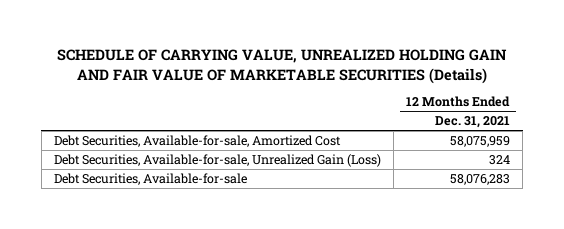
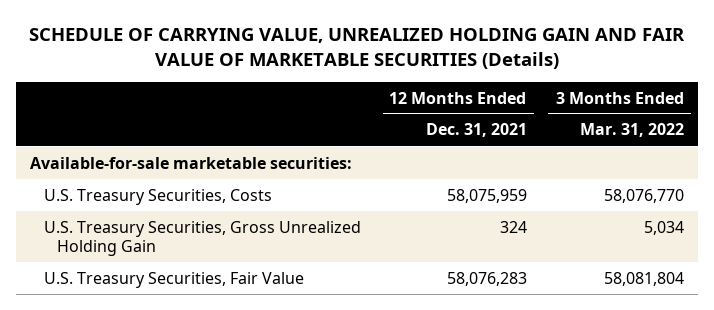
- | 12 Months Ended Dec. 31, 2021
+ | 12 Months Ended Dec. 31, 2021 | 3 Months Ended Mar. 31, 2022
- Debt Securities, Available-for-sale, Amortized Cost | 58,075,959
- Debt Securities, Available-for-sale, Unrealized Gain (Loss) | 324
- Debt Securities, Available-for-sale | 58,076,283
+ Available-for-sale marketable securities:
+ U.S. Treasury Securities, Costs | 58,075,959 | 58,076,770
+ U.S. Treasury Securities, Gross Unrealized Holding Gain | 324 | 5,034
+ U.S. Treasury Securities, Fair Value | 58,076,283 | 58,081,804

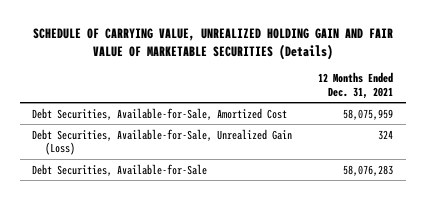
- | 12 Months Ended Dec. 31, 2021 | 3 Months Ended Mar. 31, 2022
+ | 12 Months Ended Dec. 31, 2021
- Available-for-sale marketable securities:
- U.S. Treasury Securities, Costs | 58,075,959 | 58,076,770
- U.S. Treasury Securities, Gross Unrealized Holding Gain | 324 | 5,034
- U.S. Treasury Securities, Fair Value | 58,076,283 | 58,081,804
+ Debt Securities, Available-for-Sale, Amortized Cost | 58,075,959
+ Debt Securities, Available-for-Sale, Unrealized Gain (Loss) | 324
+ Debt Securities, Available-for-Sale | 58,076,283

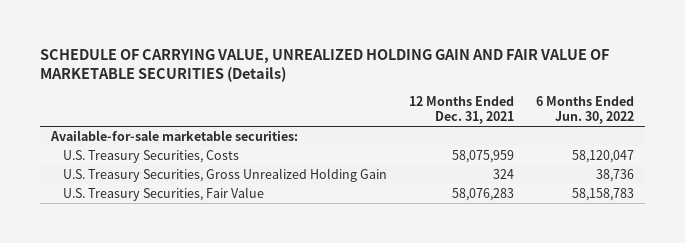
- | 12 Months Ended Dec. 31, 2021
+ | 12 Months Ended Dec. 31, 2021 | 6 Months Ended Jun. 30, 2022
- Debt Securities, Available-for-Sale, Amortized Cost | 58,075,959
- Debt Securities, Available-for-Sale, Unrealized Gain (Loss) | 324
- Debt Securities, Available-for-Sale | 58,076,283
+ Available-for-sale marketable securities:
+ U.S. Treasury Securities, Costs | 58,075,959 | 58,120,047
+ U.S. Treasury Securities, Gross Unrealized Holding Gain | 324 | 38,736
+ U.S. Treasury Securities, Fair Value | 58,076,283 | 58,158,783

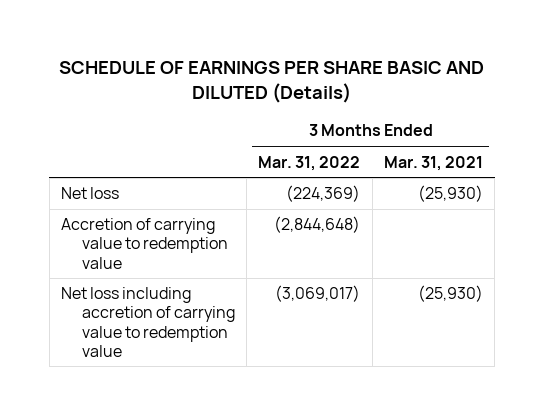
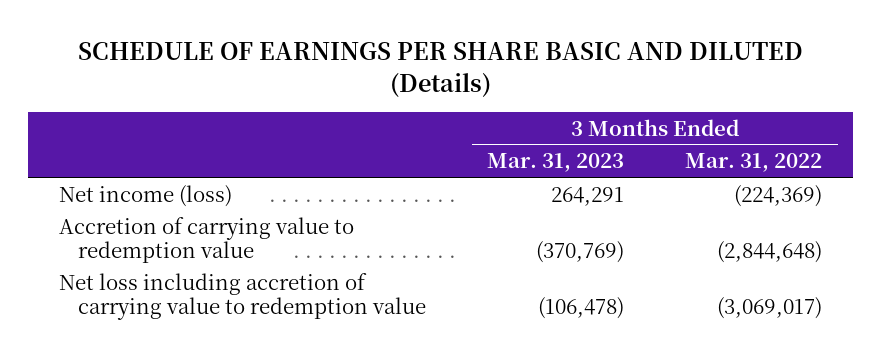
- | 3 Months Ended Mar. 31, 2022 | 3 Months Ended Mar. 31, 2021
+ | 3 Months Ended Mar. 31, 2023 | 3 Months Ended Mar. 31, 2022
- Net loss | (224,369) | (25,930)
+ Net income (loss) | 264,291 | (224,369)

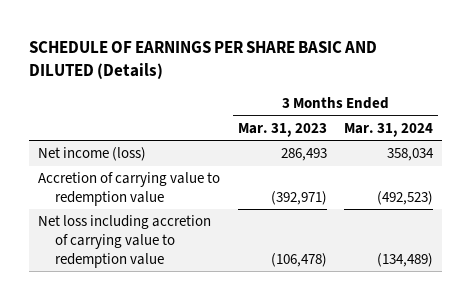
- | 3 Months Ended Mar. 31, 2023 | 3 Months Ended Mar. 31, 2022
+ | 3 Months Ended Mar. 31, 2023 | 3 Months Ended Mar. 31, 2024
- Net income (loss) | 264,291 | (224,369)
- Accretion of carrying value to redemption value | (370,769) | (2,844,648)
+ Net income (loss) | 286,493 | 358,034
+ Accretion of carrying value to redemption value | (392,971) | (492,523)

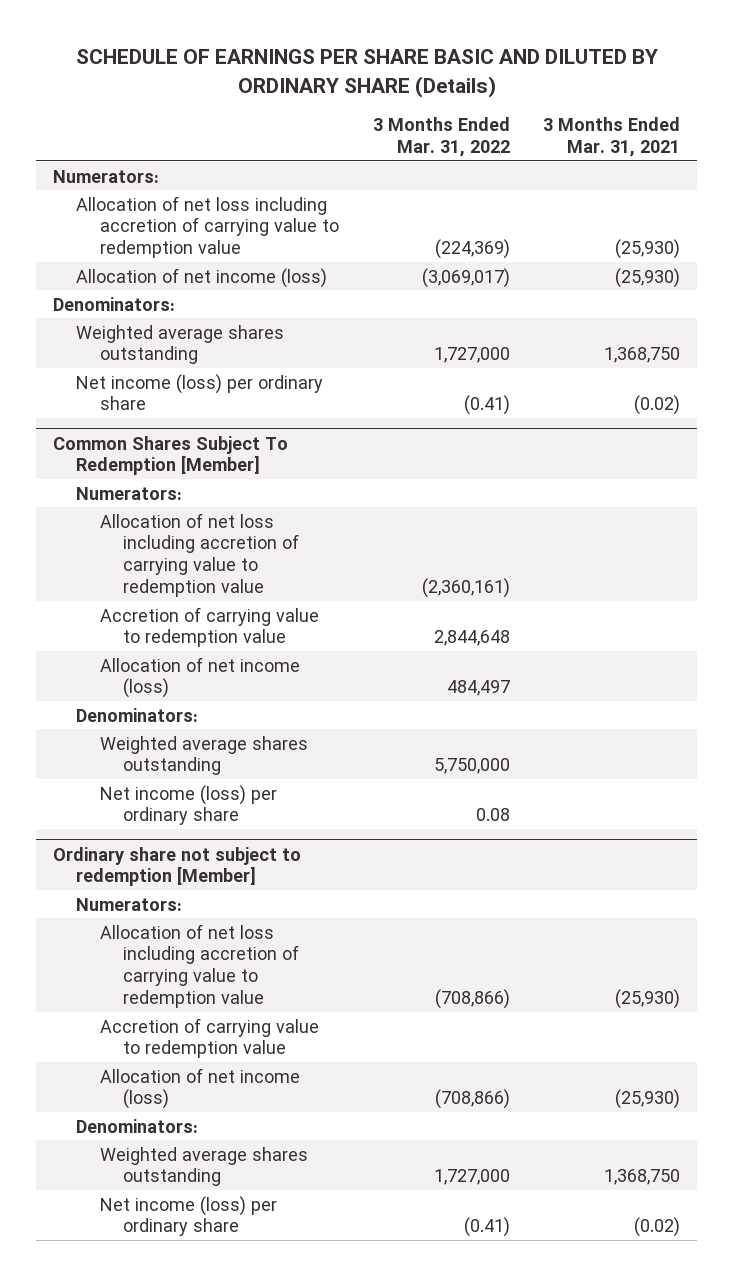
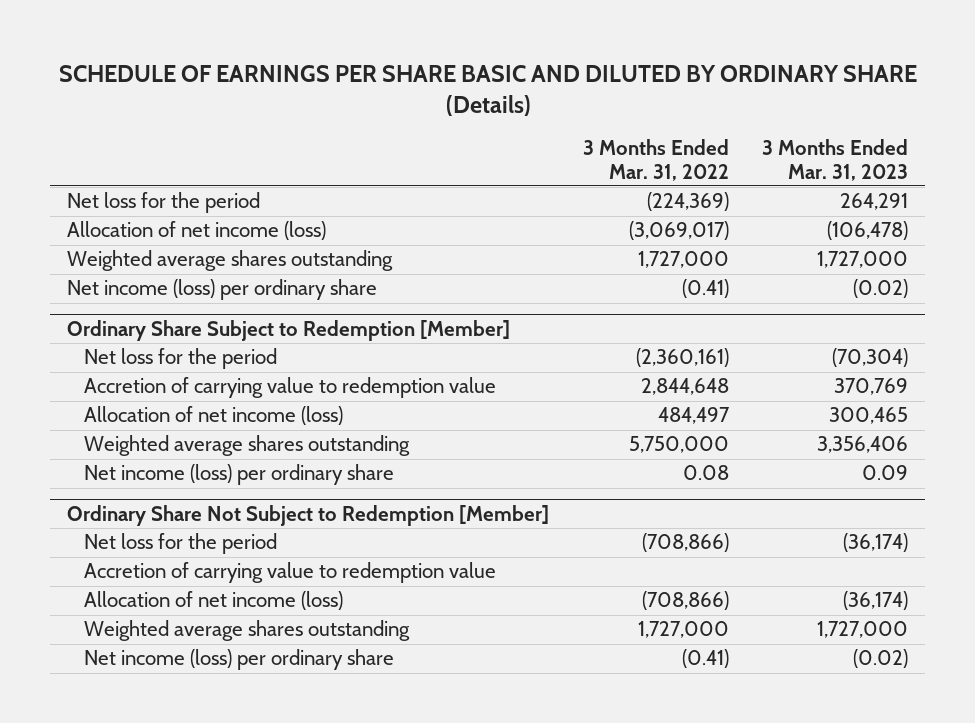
- | 3 Months Ended Mar. 31, 2022 | 3 Months Ended Mar. 31, 2021
+ | 3 Months Ended Mar. 31, 2022 | 3 Months Ended Mar. 31, 2023
- Numerators:
- Allocation of net loss including accretion of carrying value to redemption value | (224,369) | (25,930)
+ Net loss for the period | (224,369) | 264,291
- Denominators:
- Common Shares Subject To Redemption [Member]
- Numerators:
- Allocation of net loss including accretion of carrying value to redemption value | (2,360,161) |
+ Ordinary Share Subject to Redemption [Member]
+ Net loss for the period | (2,360,161) | (70,304)
- Denominators:
- Ordinary share not subject to redemption [Member]
- Numerators:
- Allocation of net loss including accretion of carrying value to redemption value | (708,866) | (25,930)
+ Ordinary Share Not Subject to Redemption [Member]
+ Net loss for the period | (708,866) | (36,174)
- Denominators:

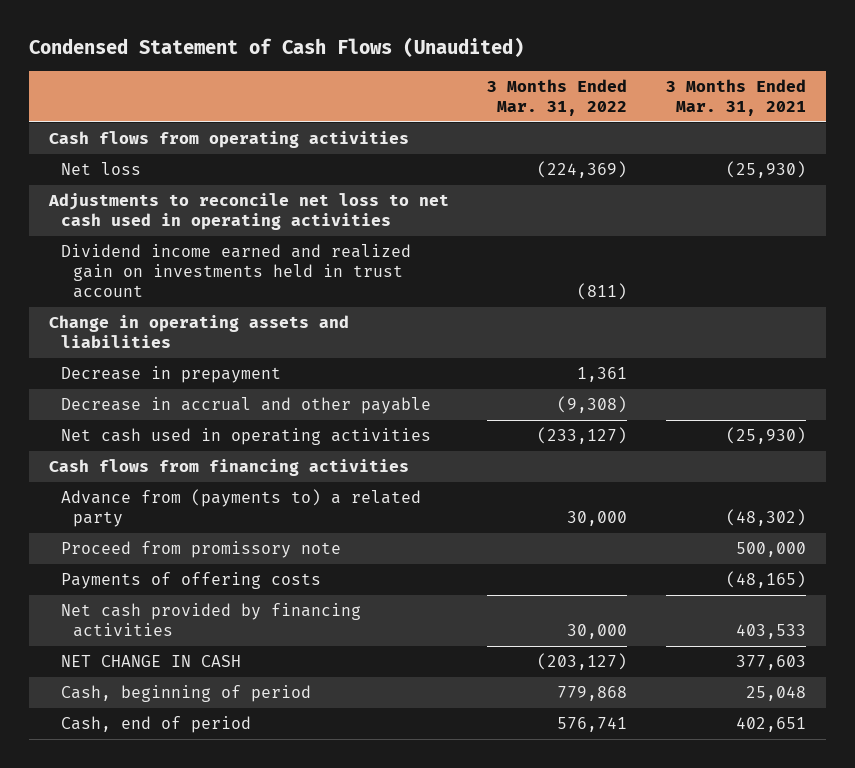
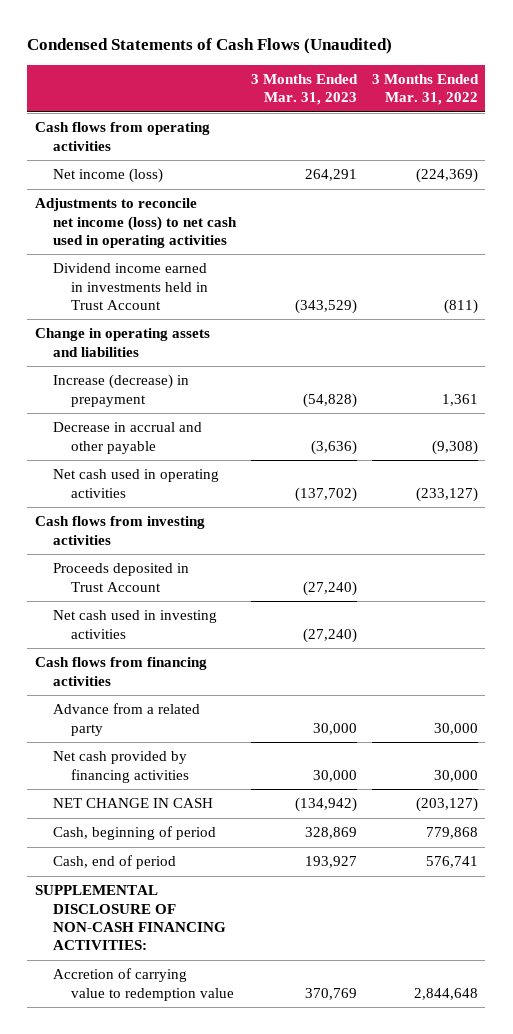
- Condensed Statement of Cash Flows (Unaudited)
+ Condensed Statements of Cash Flows (Unaudited)
- | 3 Months Ended Mar. 31, 2022 | 3 Months Ended Mar. 31, 2021
+ | 3 Months Ended Mar. 31, 2023 | 3 Months Ended Mar. 31, 2022
- Net loss | (224,369) | (25,930)
- Adjustments to reconcile net loss to net cash used in operating activities
- Dividend income earned and realized gain on investments held in trust account | (811) |
+ Net income (loss) | 264,291 | (224,369)
+ Adjustments to reconcile net income (loss) to net cash used in operating activities
+ Dividend income earned in investments held in Trust Account | (343,529) | (811)
- Decrease in prepayment | 1,361 |
+ Increase (decrease) in prepayment | (54,828) | 1,361
+ Cash flows from investing activities
+ Proceeds deposited in Trust Account | (27,240) |
+ Net cash used in investing activities | (27,240) |
- Advance from (payments to) a related party | 30,000 | (48,302)
- Proceed from promissory note | | 500,000
- Payments of offering costs | | (48,165)
+ Advance from a related party | 30,000 | 30,000
+ SUPPLEMENTAL DISCLOSURE OF NON-CASH FINANCING ACTIVITIES:
+ Accretion of carrying value to redemption value | 370,769 | 2,844,648

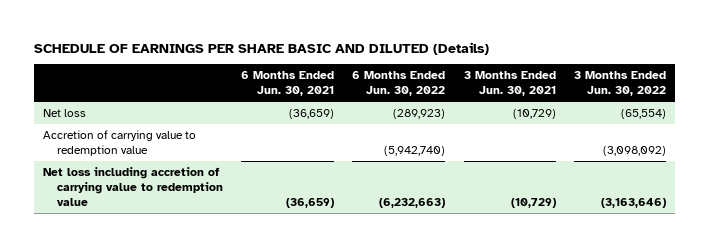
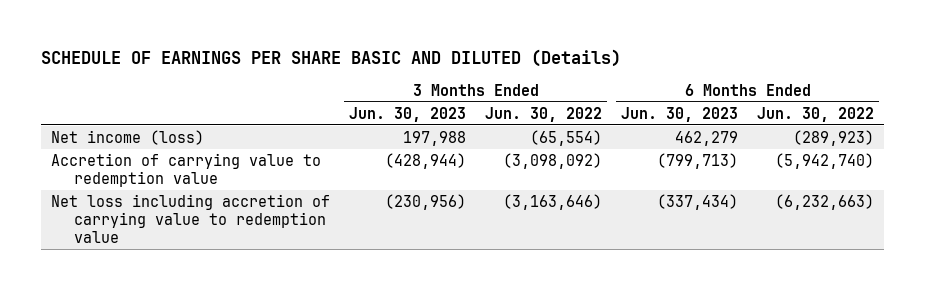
- | 6 Months Ended Jun. 30, 2021 | 6 Months Ended Jun. 30, 2022 | 3 Months Ended Jun. 30, 2021 | 3 Months Ended Jun. 30, 2022
+ | 3 Months Ended Jun. 30, 2023 | 3 Months Ended Jun. 30, 2022 | 6 Months Ended Jun. 30, 2023 | 6 Months Ended Jun. 30, 2022
- Net loss | (36,659) | (289,923) | (10,729) | (65,554)
+ Net income (loss) | 197,988 | (65,554) | 462,279 | (289,923)

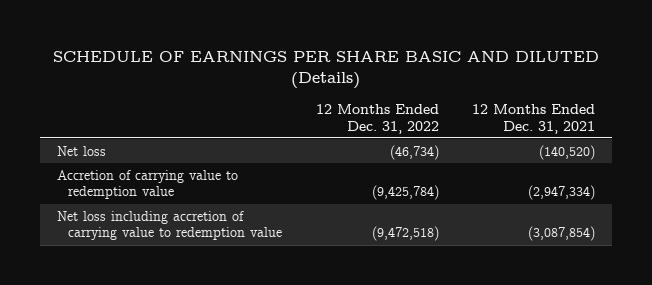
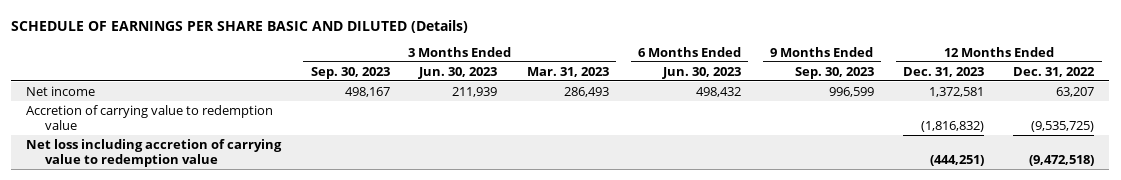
- | 12 Months Ended Dec. 31, 2022 | 12 Months Ended Dec. 31, 2021
+ | 3 Months Ended Sep. 30, 2023 | 3 Months Ended Jun. 30, 2023 | 3 Months Ended Mar. 31, 2023 | 6 Months Ended Jun. 30, 2023 | 9 Months Ended Sep. 30, 2023 | 12 Months Ended Dec. 31, 2023 | 12 Months Ended Dec. 31, 2022
- Net loss | (46,734) | (140,520)
- Accretion of carrying value to redemption value | (9,425,784) | (2,947,334)
+ Net income | 498,167 | 211,939 | 286,493 | 498,432 | 996,599 | 1,372,581 | 63,207
+ Accretion of carrying value to redemption value | | | | | | (1,816,832) | (9,535,725)

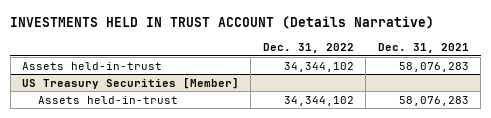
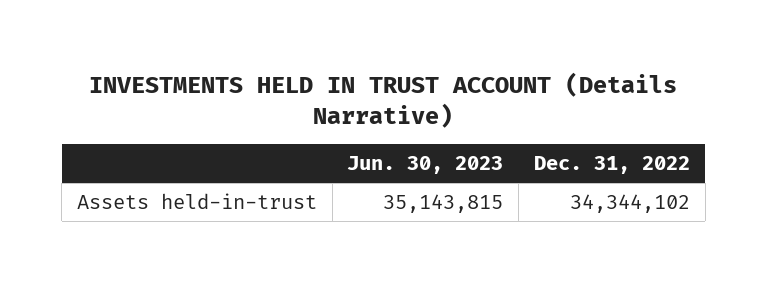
- | Dec. 31, 2022 | Dec. 31, 2021
+ | Jun. 30, 2023 | Dec. 31, 2022
- US Treasury Securities [Member]
- Assets held-in-trust | 34,344,102 | 58,076,283

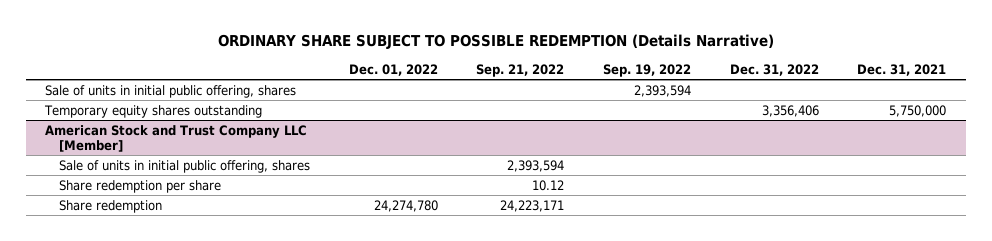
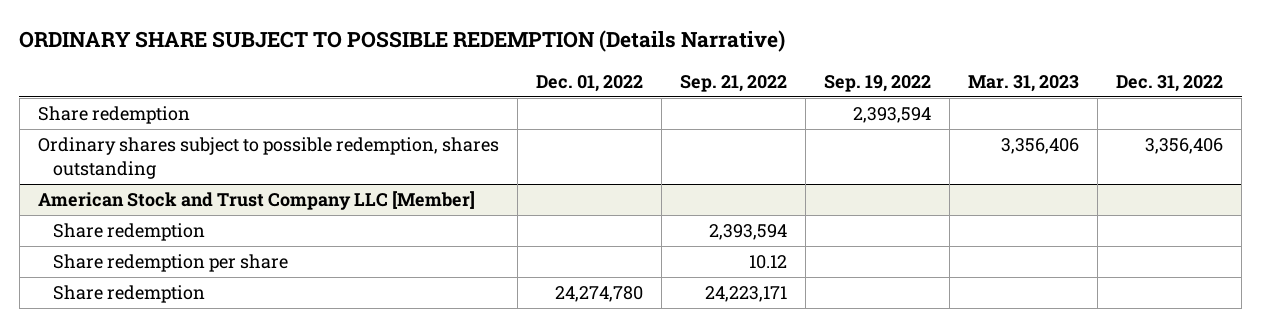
- | Dec. 01, 2022 | Sep. 21, 2022 | Sep. 19, 2022 | Dec. 31, 2022 | Dec. 31, 2021
+ | Dec. 01, 2022 | Sep. 21, 2022 | Sep. 19, 2022 | Mar. 31, 2023 | Dec. 31, 2022
- Sale of units in initial public offering, shares | | | 2,393,594 | |
- Temporary equity shares outstanding | | | | 3,356,406 | 5,750,000
+ Share redemption | | | 2,393,594 | |
+ Ordinary shares subject to possible redemption, shares outstanding | | | | 3,356,406 | 3,356,406
@ American Stock and Trust Company LLC [Member]
- Sale of units in initial public offering, shares | | 2,393,594 | | |
+ Share redemption | | 2,393,594 | | |

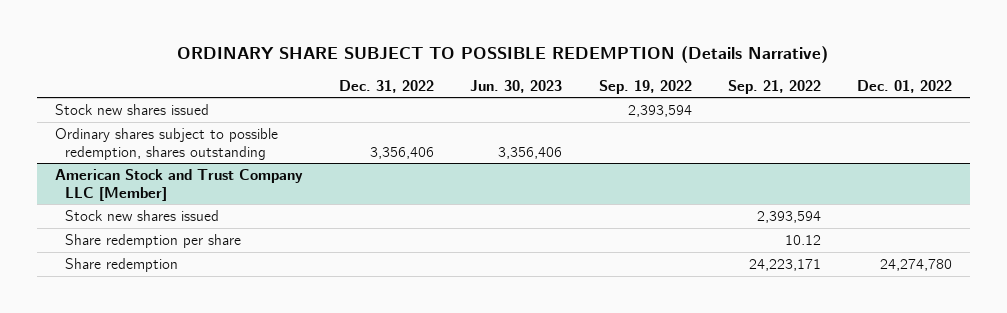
- | Dec. 01, 2022 | Sep. 21, 2022 | Sep. 19, 2022 | Mar. 31, 2023 | Dec. 31, 2022
+ | Dec. 31, 2022 | Jun. 30, 2023 | Sep. 19, 2022 | Sep. 21, 2022 | Dec. 01, 2022
- Share redemption | | | 2,393,594 | |
+ Stock new shares issued | | | 2,393,594 | |
@ American Stock and Trust Company LLC [Member]
- Share redemption | | 2,393,594 | | |
+ Stock new shares issued | | | | 2,393,594 |

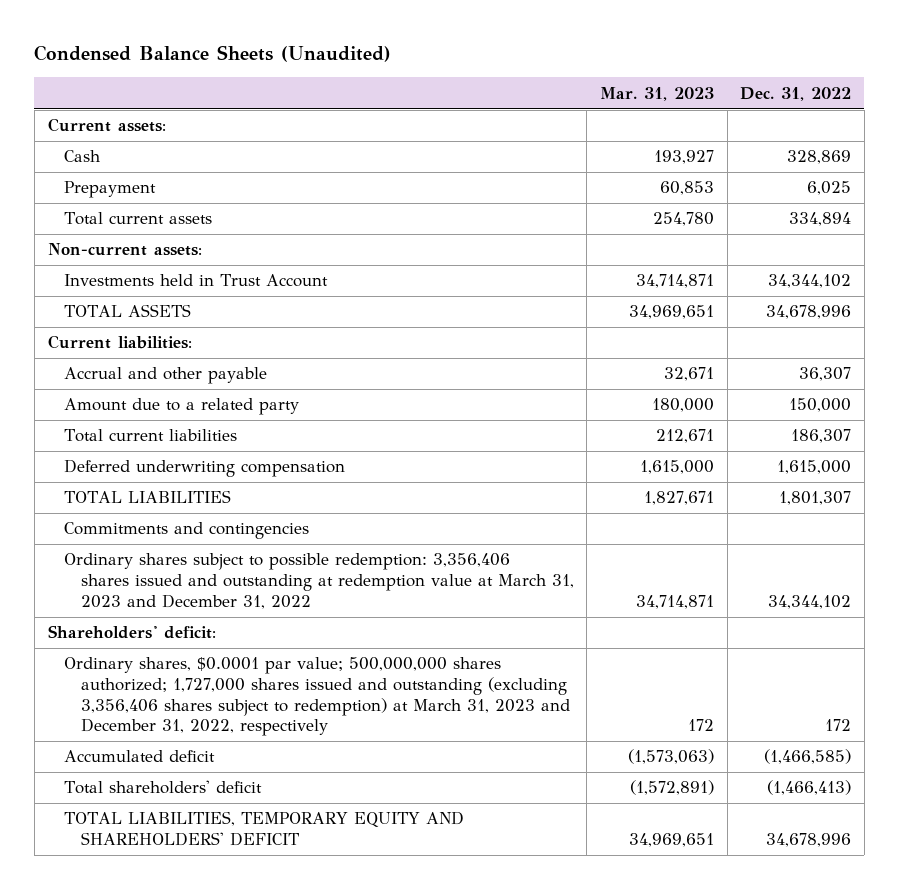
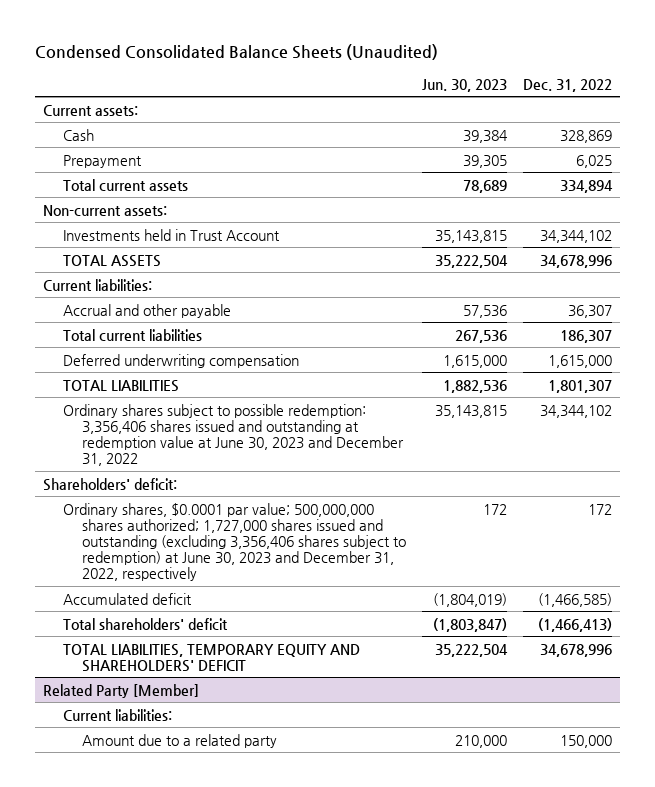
- Condensed Balance Sheets (Unaudited)
+ Condensed Consolidated Balance Sheets (Unaudited)
- | Mar. 31, 2023 | Dec. 31, 2022
+ | Jun. 30, 2023 | Dec. 31, 2022
- Amount due to a related party | 180,000 | 150,000
- Commitments and contingencies
- Ordinary shares subject to possible redemption: 3,356,406 shares issued and outstanding at redemption value at March 31, 2023 and December 31, 2022 | 34,714,871 | 34,344,102
+ Ordinary shares subject to possible redemption: 3,356,406 shares issued and outstanding at redemption value at June 30, 2023 and December 31, 2022 | 35,143,815 | 34,344,102
- Ordinary shares, $0.0001 par value; 500,000,000 shares authorized; 1,727,000 shares issued and outstanding (excluding 3,356,406 shares subject to redemption) at March 31, 2023 and December 31, 2022, respectively | 172 | 172
+ Ordinary shares, $0.0001 par value; 500,000,000 shares authorized; 1,727,000 shares issued and outstanding (excluding 3,356,406 shares subject to redemption) at June 30, 2023 and December 31, 2022, respectively | 172 | 172
+ Related Party [Member]
+ Current liabilities:
+ Amount due to a related party | 210,000 | 150,000

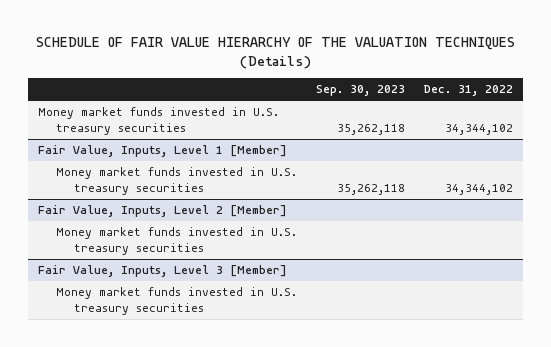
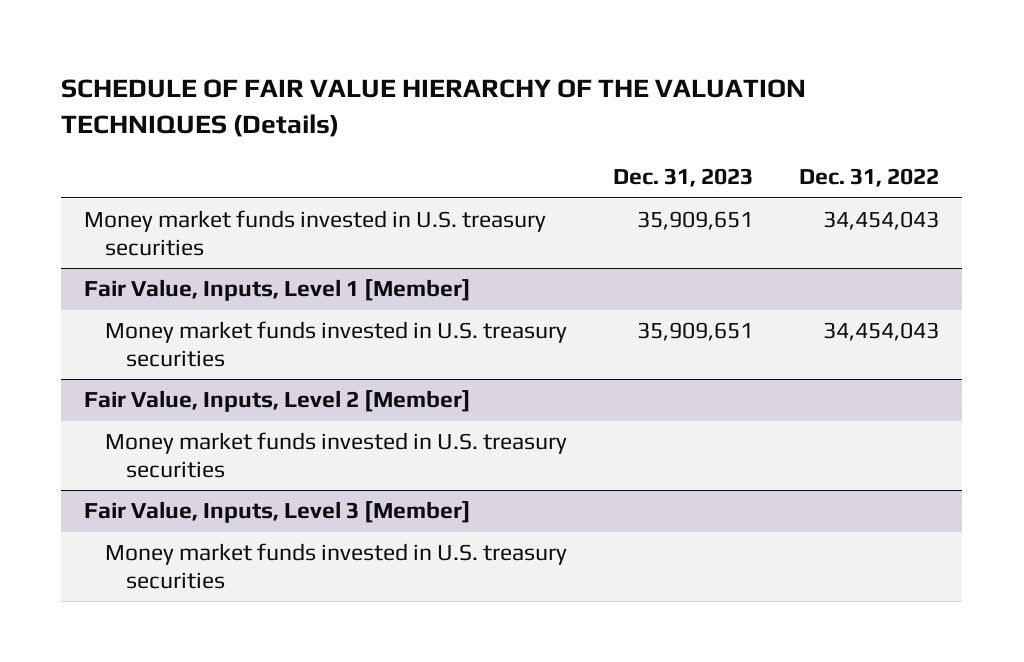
- | Sep. 30, 2023 | Dec. 31, 2022
+ | Dec. 31, 2023 | Dec. 31, 2022
- Money market funds invested in U.S. treasury securities | 35,262,118 | 34,344,102
+ Money market funds invested in U.S. treasury securities | 35,909,651 | 34,454,043
@ Fair Value, Inputs, Level 1 [Member]
- Money market funds invested in U.S. treasury securities | 35,262,118 | 34,344,102
+ Money market funds invested in U.S. treasury securities | 35,909,651 | 34,454,043

